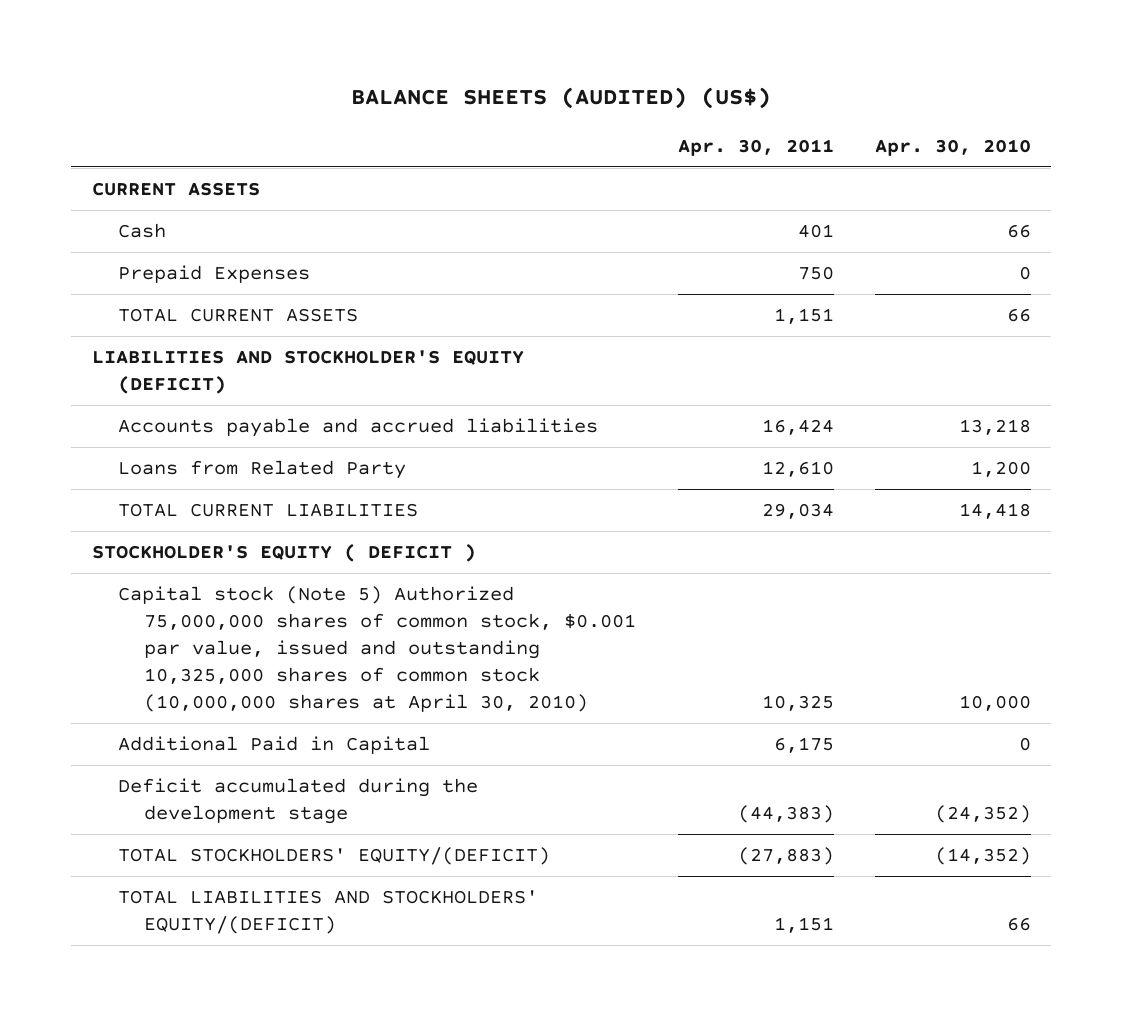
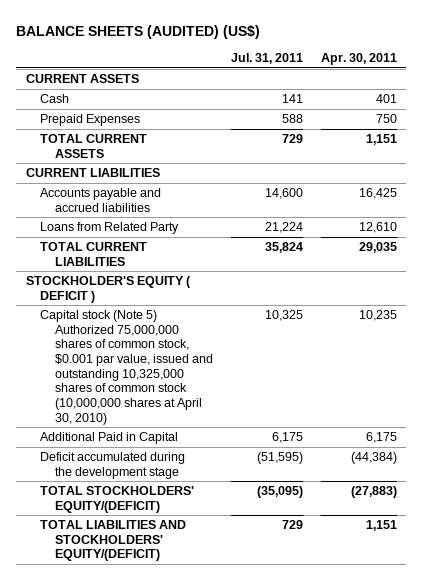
- | Apr. 30, 2011 | Apr. 30, 2010
+ | Jul. 31, 2011 | Apr. 30, 2011
- LIABILITIES AND STOCKHOLDER'S EQUITY (DEFICIT)
- Accounts payable and accrued liabilities | 16,424 | 13,218
+ CURRENT LIABILITIES
+ Accounts payable and accrued liabilities | 14,600 | 16,425
- TOTAL CURRENT LIABILITIES | 29,034 | 14,418
+ TOTAL CURRENT LIABILITIES | 35,824 | 29,035
- Capital stock (Note 5) Authorized 75,000,000 shares of common stock, $0.001 par value, issued and outstanding 10,325,000 shares of common stock (10,000,000 shares at April 30, 2010) | 10,325 | 10,000
+ Capital stock (Note 5) Authorized 75,000,000 shares of common stock, $0.001 par value, issued and outstanding 10,325,000 shares of common stock (10,000,000 shares at April 30, 2010) | 10,325 | 10,235
- Deficit accumulated during the development stage | (44,383) | (24,352)
+ Deficit accumulated during the development stage | (51,595) | (44,384)

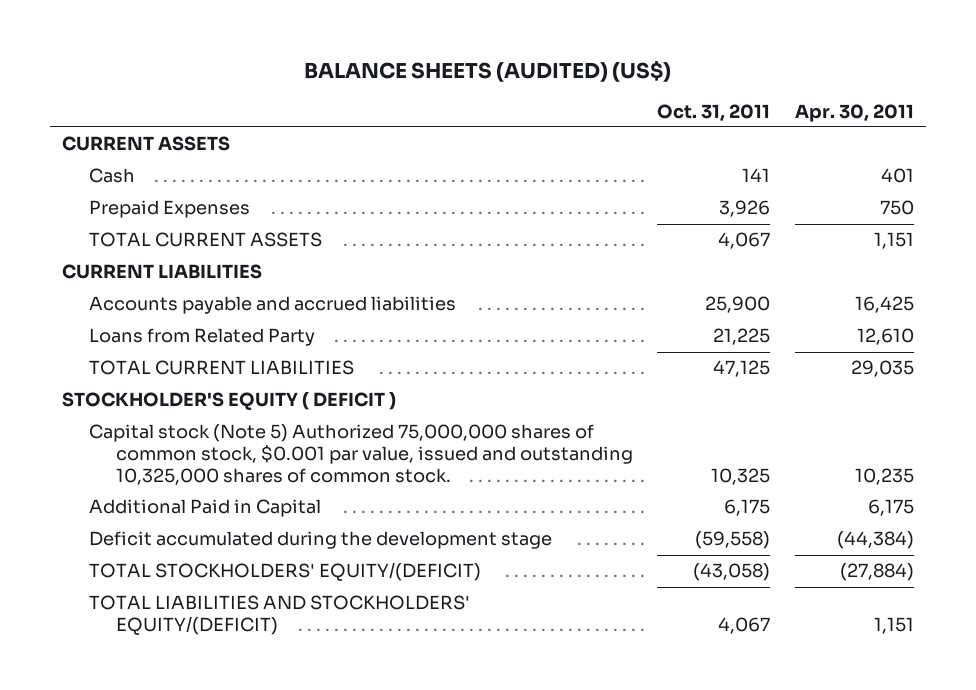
- | Jul. 31, 2011 | Apr. 30, 2011
+ | Oct. 31, 2011 | Apr. 30, 2011
- Capital stock (Note 5) Authorized 75,000,000 shares of common stock, $0.001 par value, issued and outstanding 10,325,000 shares of common stock (10,000,000 shares at April 30, 2010) | 10,325 | 10,235
+ Capital stock (Note 5) Authorized 75,000,000 shares of common stock, $0.001 par value, issued and outstanding 10,325,000 shares of common stock. | 10,325 | 10,235
- TOTAL STOCKHOLDERS' EQUITY/(DEFICIT) | (35,095) | (27,883)
+ TOTAL STOCKHOLDERS' EQUITY/(DEFICIT) | (43,058) | (27,884)

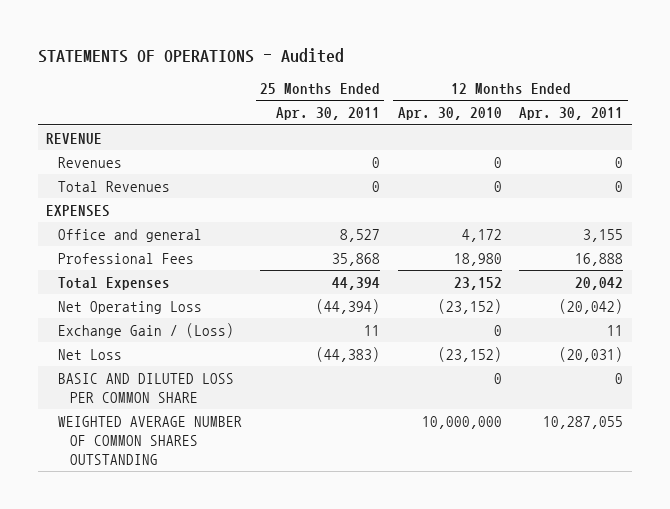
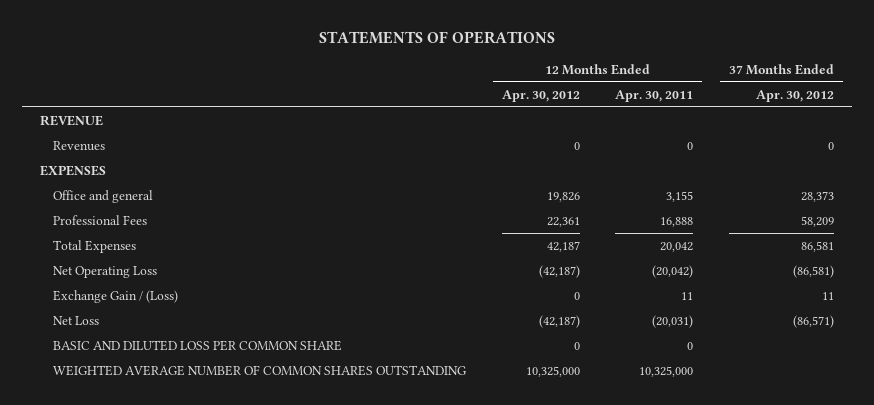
- STATEMENTS OF OPERATIONS - Audited
+ STATEMENTS OF OPERATIONS
- | 25 Months Ended Apr. 30, 2011 | 12 Months Ended Apr. 30, 2010 | 12 Months Ended Apr. 30, 2011
+ | 12 Months Ended Apr. 30, 2012 | 12 Months Ended Apr. 30, 2011 | 37 Months Ended Apr. 30, 2012
- Total Revenues | 0 | 0 | 0
- WEIGHTED AVERAGE NUMBER OF COMMON SHARES OUTSTANDING | | 10,000,000 | 10,287,055
+ WEIGHTED AVERAGE NUMBER OF COMMON SHARES OUTSTANDING | 10,325,000 | 10,325,000 |

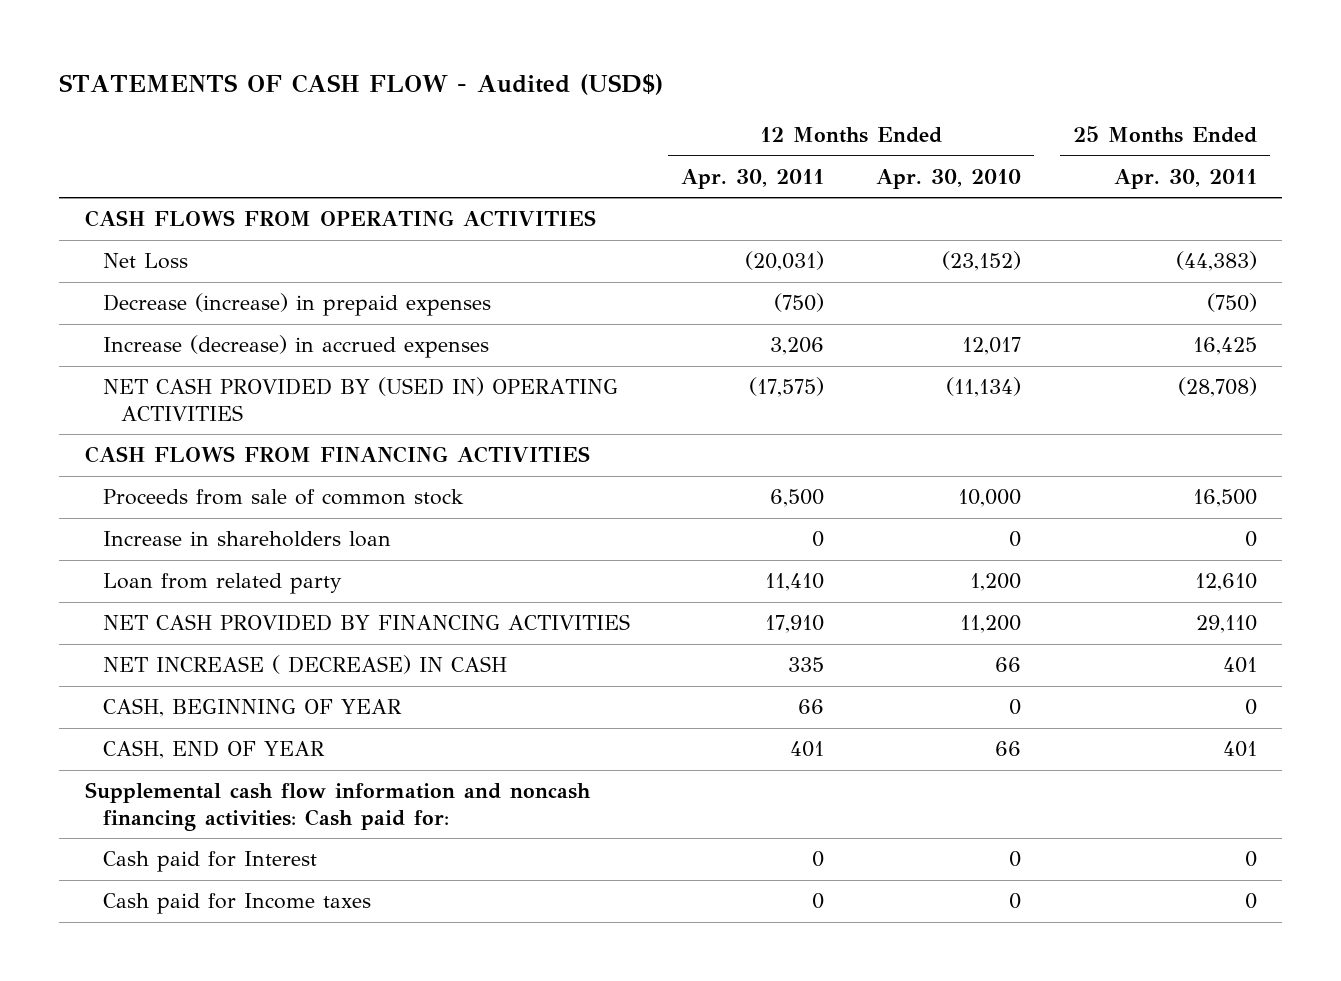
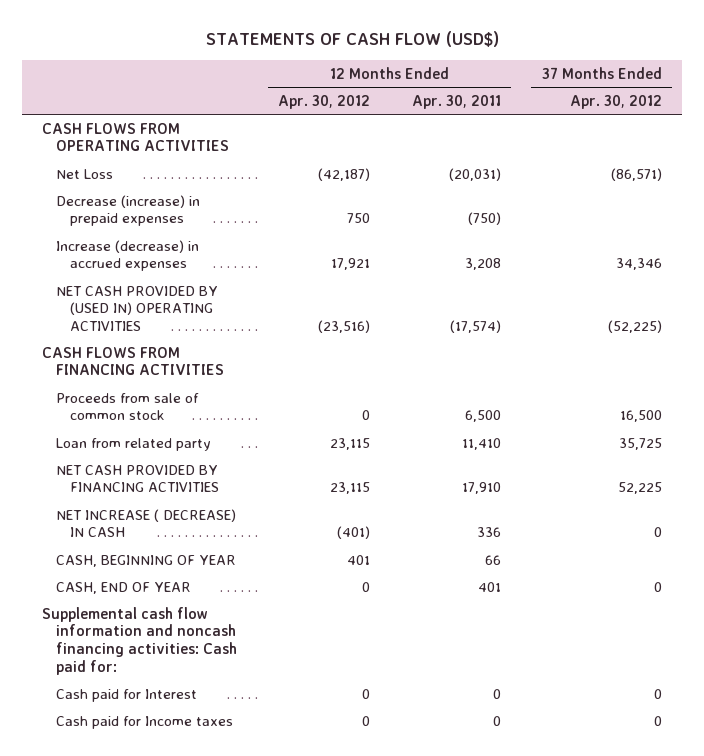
- STATEMENTS OF CASH FLOW - Audited (USD$)
+ STATEMENTS OF CASH FLOW (USD$)
- | 12 Months Ended Apr. 30, 2011 | 12 Months Ended Apr. 30, 2010 | 25 Months Ended Apr. 30, 2011
+ | 12 Months Ended Apr. 30, 2012 | 12 Months Ended Apr. 30, 2011 | 37 Months Ended Apr. 30, 2012
- Increase (decrease) in accrued expenses | 3,206 | 12,017 | 16,425
- NET CASH PROVIDED BY (USED IN) OPERATING ACTIVITIES | (17,575) | (11,134) | (28,708)
+ Increase (decrease) in accrued expenses | 17,921 | 3,208 | 34,346
+ NET CASH PROVIDED BY (USED IN) OPERATING ACTIVITIES | (23,516) | (17,574) | (52,225)
- Increase in shareholders loan | 0 | 0 | 0
- NET INCREASE ( DECREASE) IN CASH | 335 | 66 | 401
+ NET INCREASE ( DECREASE) IN CASH | (401) | 336 | 0

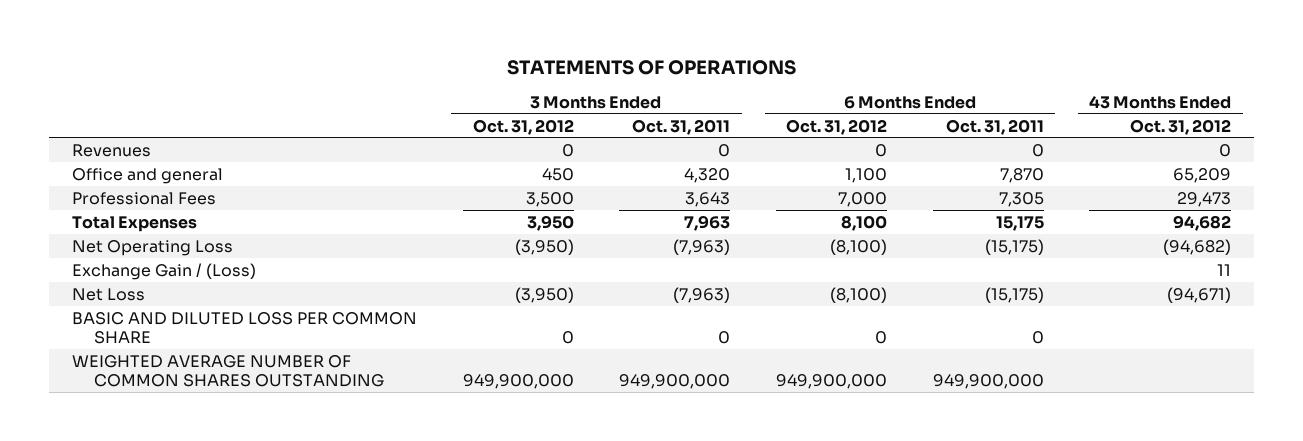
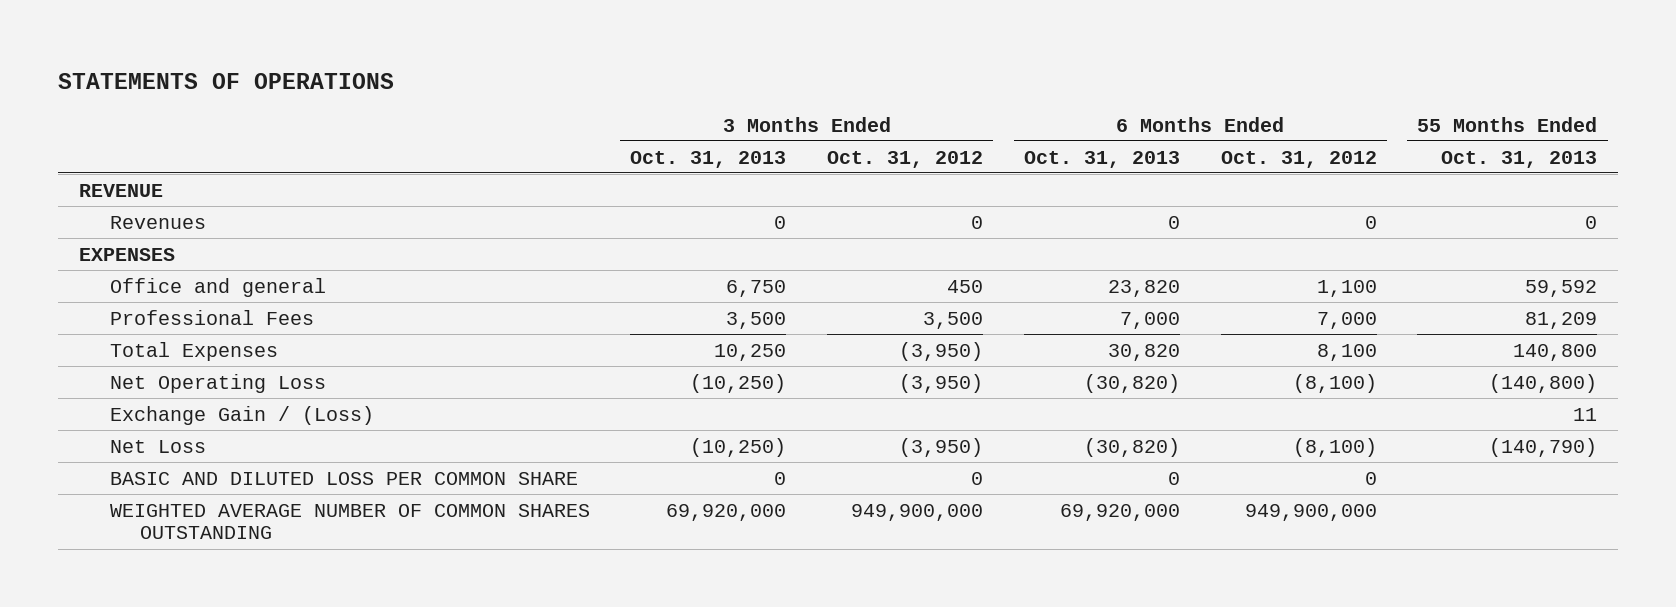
- | 3 Months Ended Oct. 31, 2012 | 3 Months Ended Oct. 31, 2011 | 6 Months Ended Oct. 31, 2012 | 6 Months Ended Oct. 31, 2011 | 43 Months Ended Oct. 31, 2012
+ | 3 Months Ended Oct. 31, 2013 | 3 Months Ended Oct. 31, 2012 | 6 Months Ended Oct. 31, 2013 | 6 Months Ended Oct. 31, 2012 | 55 Months Ended Oct. 31, 2013
+ REVENUE
+ EXPENSES
- Total Expenses | 3,950 | 7,963 | 8,100 | 15,175 | 94,682
+ Total Expenses | 10,250 | (3,950) | 30,820 | 8,100 | 140,800

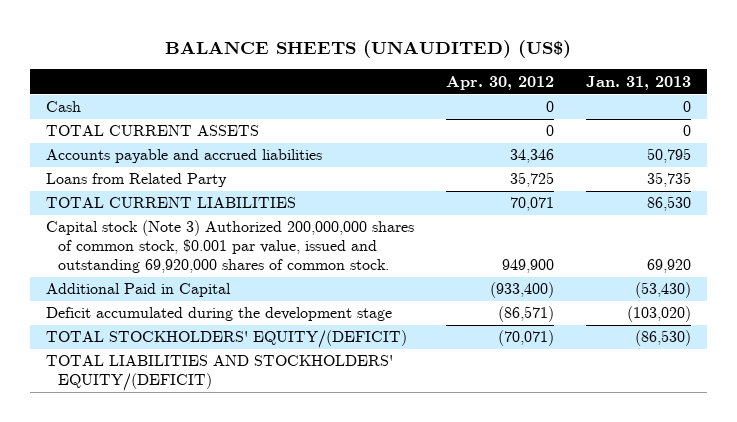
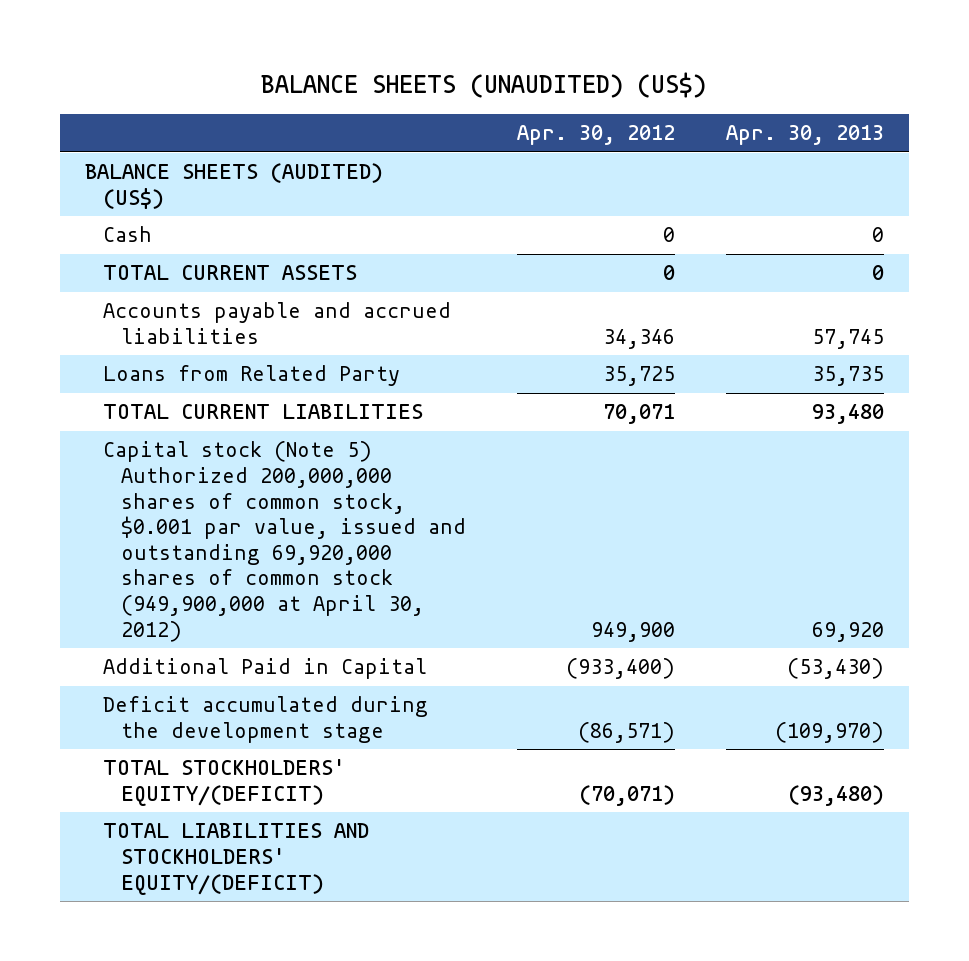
- | Apr. 30, 2012 | Jan. 31, 2013
+ | Apr. 30, 2012 | Apr. 30, 2013
+ BALANCE SHEETS (AUDITED) (US$)
- Capital stock (Note 3) Authorized 200,000,000 shares of common stock, $0.001 par value, issued and outstanding 69,920,000 shares of common stock. | 949,900 | 69,920
+ Capital stock (Note 5) Authorized 200,000,000 shares of common stock, $0.001 par value, issued and outstanding 69,920,000 shares of common stock (949,900,000 at April 30, 2012) | 949,900 | 69,920

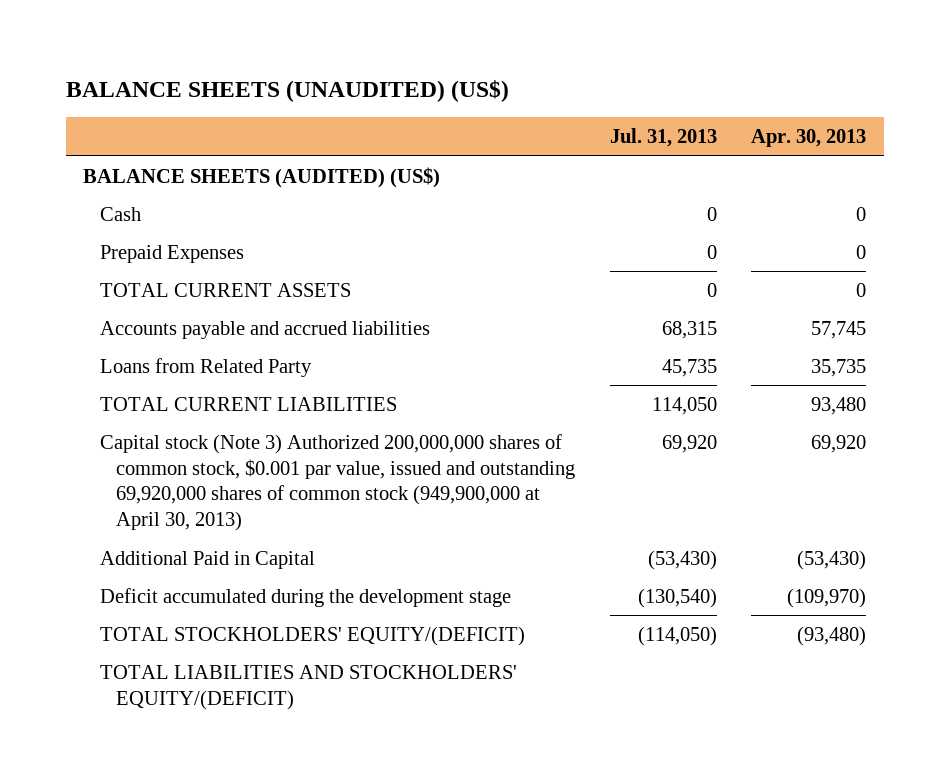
- | Apr. 30, 2012 | Apr. 30, 2013
+ | Jul. 31, 2013 | Apr. 30, 2013
+ Prepaid Expenses | 0 | 0
- Capital stock (Note 5) Authorized 200,000,000 shares of common stock, $0.001 par value, issued and outstanding 69,920,000 shares of common stock (949,900,000 at April 30, 2012) | 949,900 | 69,920
+ Capital stock (Note 3) Authorized 200,000,000 shares of common stock, $0.001 par value, issued and outstanding 69,920,000 shares of common stock (949,900,000 at April 30, 2013) | 69,920 | 69,920

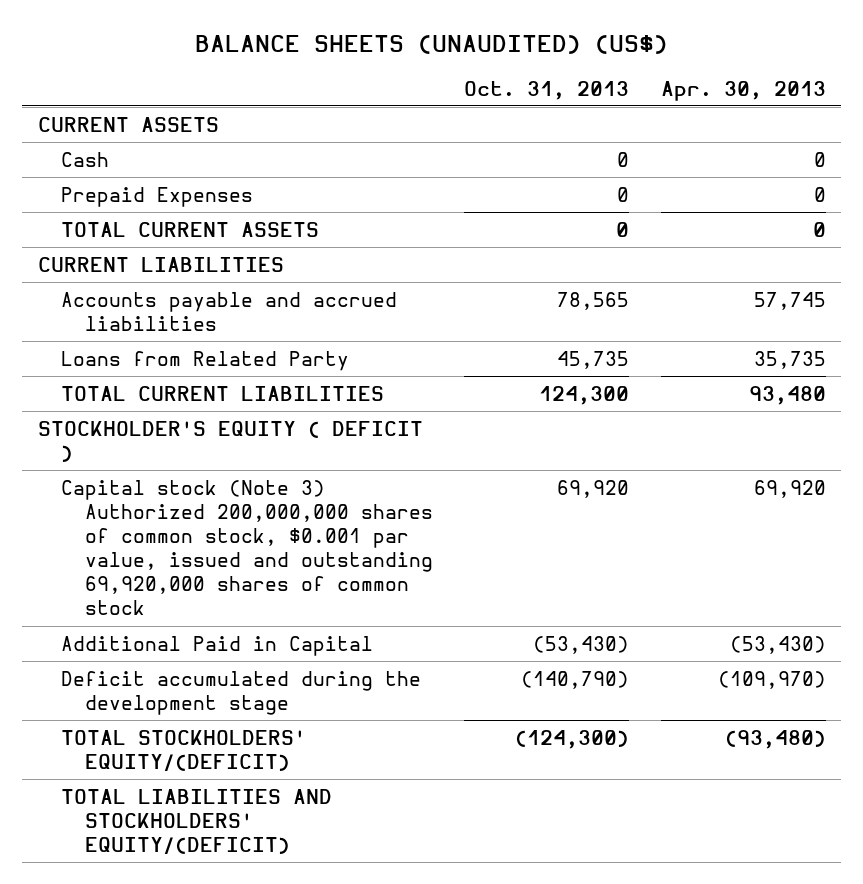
- | Jul. 31, 2013 | Apr. 30, 2013
+ | Oct. 31, 2013 | Apr. 30, 2013
- BALANCE SHEETS (AUDITED) (US$)
+ CURRENT ASSETS
+ CURRENT LIABILITIES
- Capital stock (Note 3) Authorized 200,000,000 shares of common stock, $0.001 par value, issued and outstanding 69,920,000 shares of common stock (949,900,000 at April 30, 2013) | 69,920 | 69,920
+ STOCKHOLDER'S EQUITY ( DEFICIT )
+ Capital stock (Note 3) Authorized 200,000,000 shares of common stock, $0.001 par value, issued and outstanding 69,920,000 shares of common stock | 69,920 | 69,920

